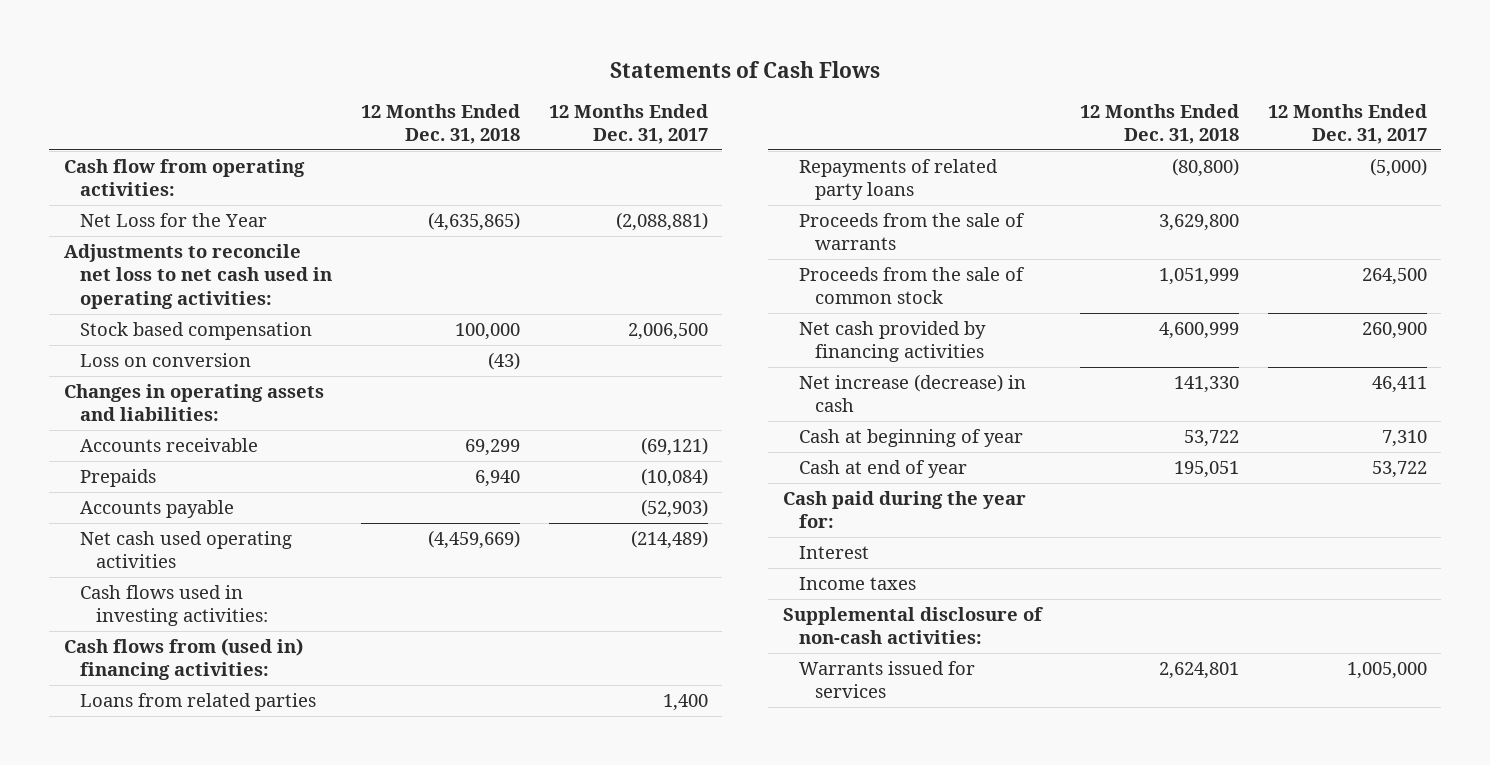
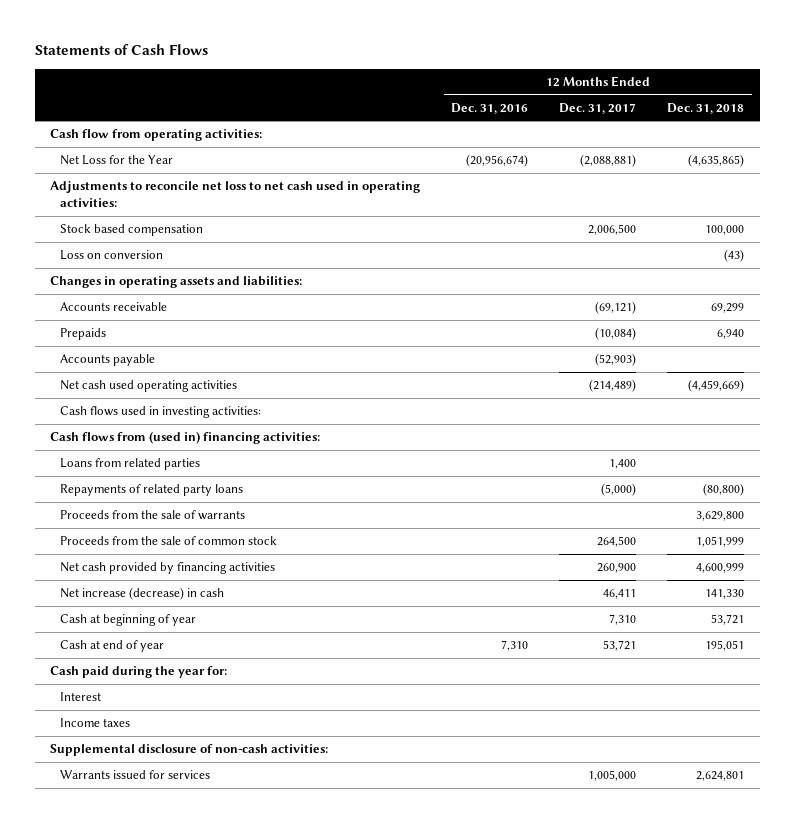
- | 12 Months Ended Dec. 31, 2018 | 12 Months Ended Dec. 31, 2017
+ | 12 Months Ended Dec. 31, 2016 | 12 Months Ended Dec. 31, 2017 | 12 Months Ended Dec. 31, 2018
- Cash at beginning of year | 53,722 | 7,310
- Cash at end of year | 195,051 | 53,722
+ Cash at beginning of year | | 7,310 | 53,721
+ Cash at end of year | 7,310 | 53,721 | 195,051

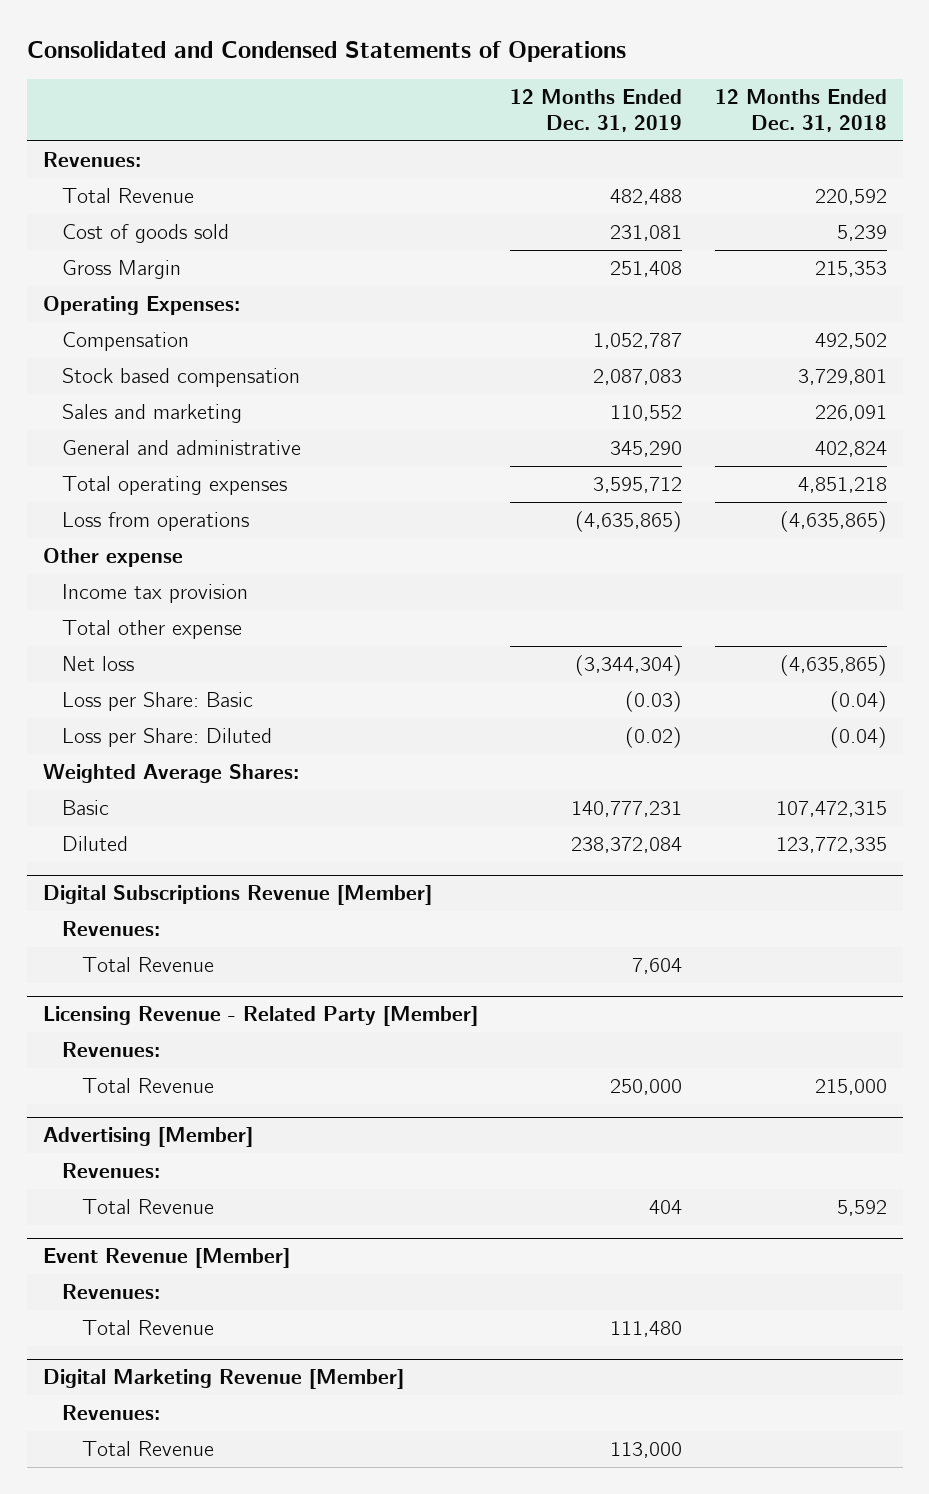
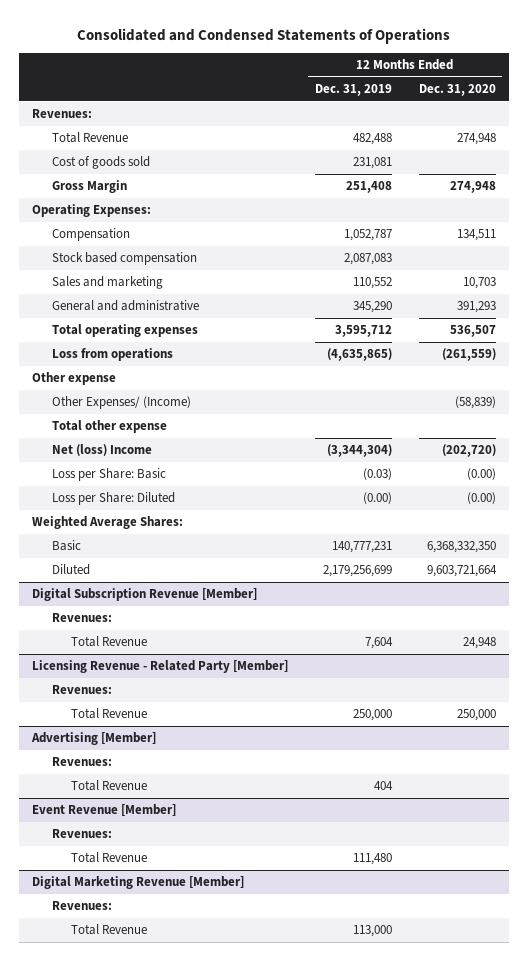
- | 12 Months Ended Dec. 31, 2019 | 12 Months Ended Dec. 31, 2018
+ | 12 Months Ended Dec. 31, 2019 | 12 Months Ended Dec. 31, 2020
- Income tax provision
+ Other Expenses/ (Income) | | (58,839)
- Net loss | (3,344,304) | (4,635,865)
+ Net (loss) Income | (3,344,304) | (202,720)
- Loss per Share: Diluted | (0.02) | (0.04)
+ Loss per Share: Diluted | (0.00) | (0.00)
- Diluted | 238,372,084 | 123,772,335
- Digital Subscriptions Revenue [Member]
+ Diluted | 2,179,256,699 | 9,603,721,664
+ Digital Subscription Revenue [Member]

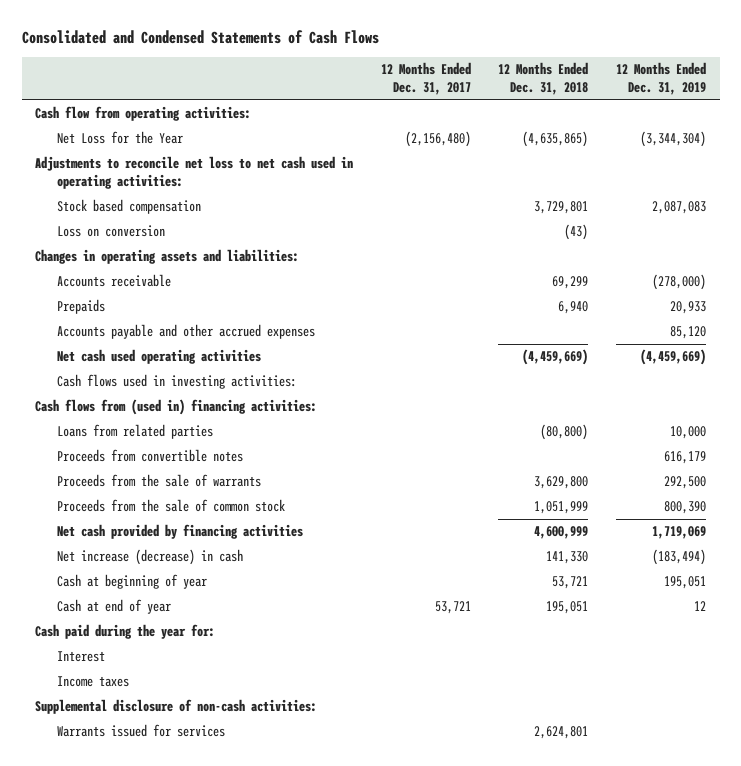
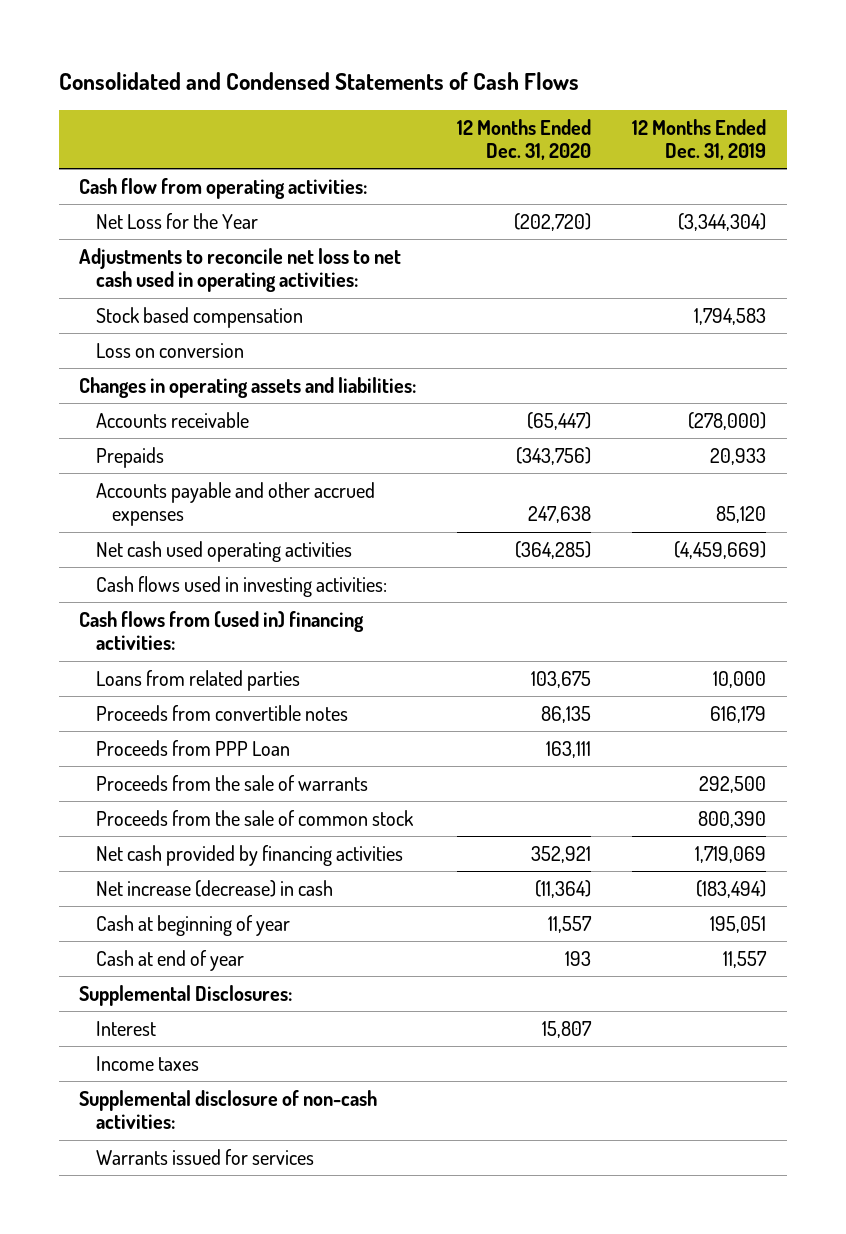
- | 12 Months Ended Dec. 31, 2017 | 12 Months Ended Dec. 31, 2018 | 12 Months Ended Dec. 31, 2019
+ | 12 Months Ended Dec. 31, 2020 | 12 Months Ended Dec. 31, 2019
- Stock based compensation | | 3,729,801 | 2,087,083
+ Stock based compensation | | 1,794,583
+ Proceeds from PPP Loan | 163,111 |
- Cash at end of year | 53,721 | 195,051 | 12
- Cash paid during the year for:
+ Cash at end of year | 193 | 11,557
+ Supplemental Disclosures:

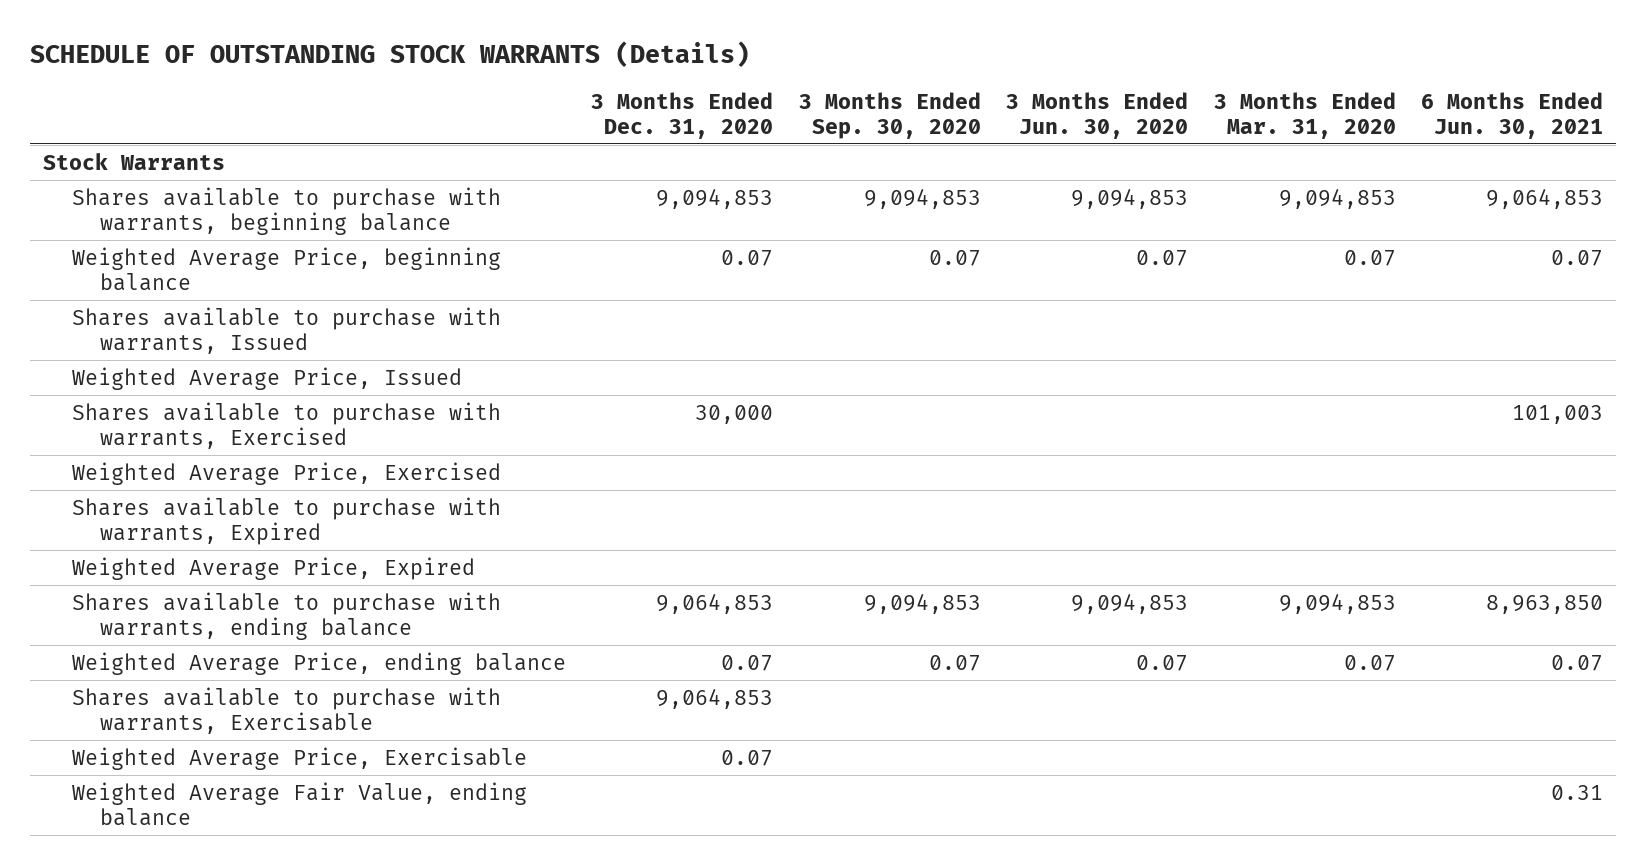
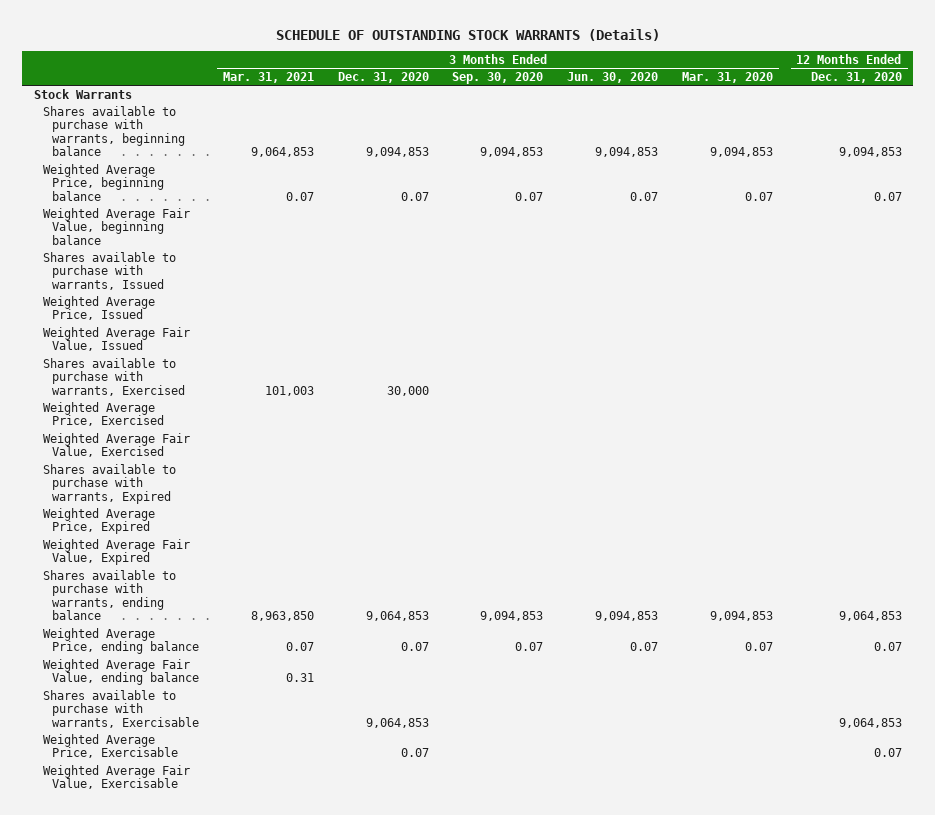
- | 3 Months Ended Dec. 31, 2020 | 3 Months Ended Sep. 30, 2020 | 3 Months Ended Jun. 30, 2020 | 3 Months Ended Mar. 31, 2020 | 6 Months Ended Jun. 30, 2021
+ | 3 Months Ended Mar. 31, 2021 | 3 Months Ended Dec. 31, 2020 | 3 Months Ended Sep. 30, 2020 | 3 Months Ended Jun. 30, 2020 | 3 Months Ended Mar. 31, 2020 | 12 Months Ended Dec. 31, 2020
+ Weighted Average Fair Value, beginning balance
+ Weighted Average Fair Value, Issued
+ Weighted Average Fair Value, Exercised
+ Weighted Average Fair Value, Expired
moved up: Weighted Average Fair Value, ending balance | 0.31 | | | | |
+ Weighted Average Fair Value, Exercisable

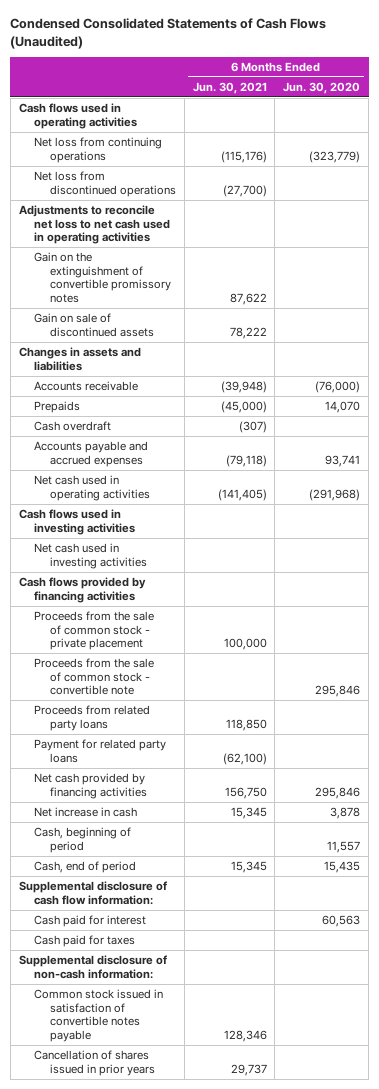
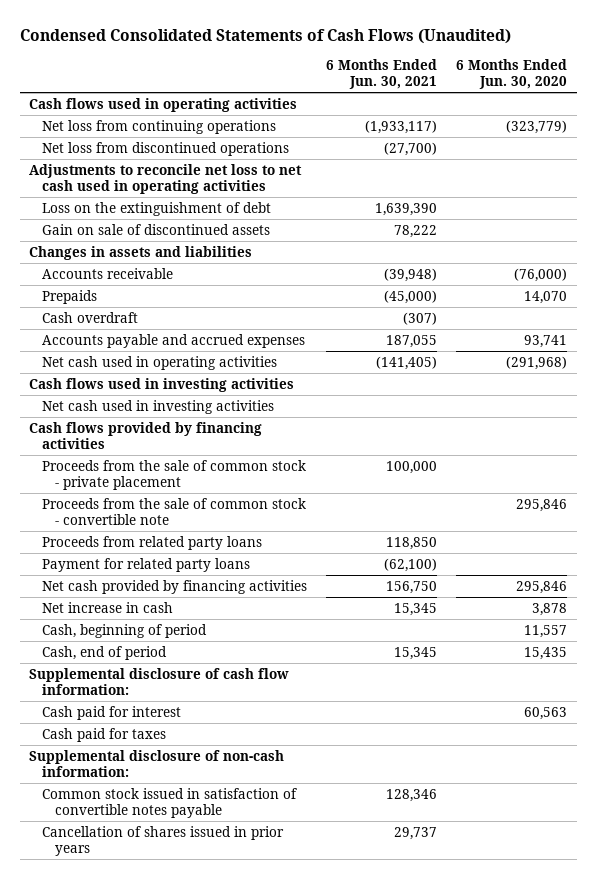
- Net loss from continuing operations | (115,176) | (323,779)
+ Net loss from continuing operations | (1,933,117) | (323,779)
- Gain on the extinguishment of convertible promissory notes | 87,622 |
+ Loss on the extinguishment of debt | 1,639,390 |
- Accounts payable and accrued expenses | (79,118) | 93,741
+ Accounts payable and accrued expenses | 187,055 | 93,741

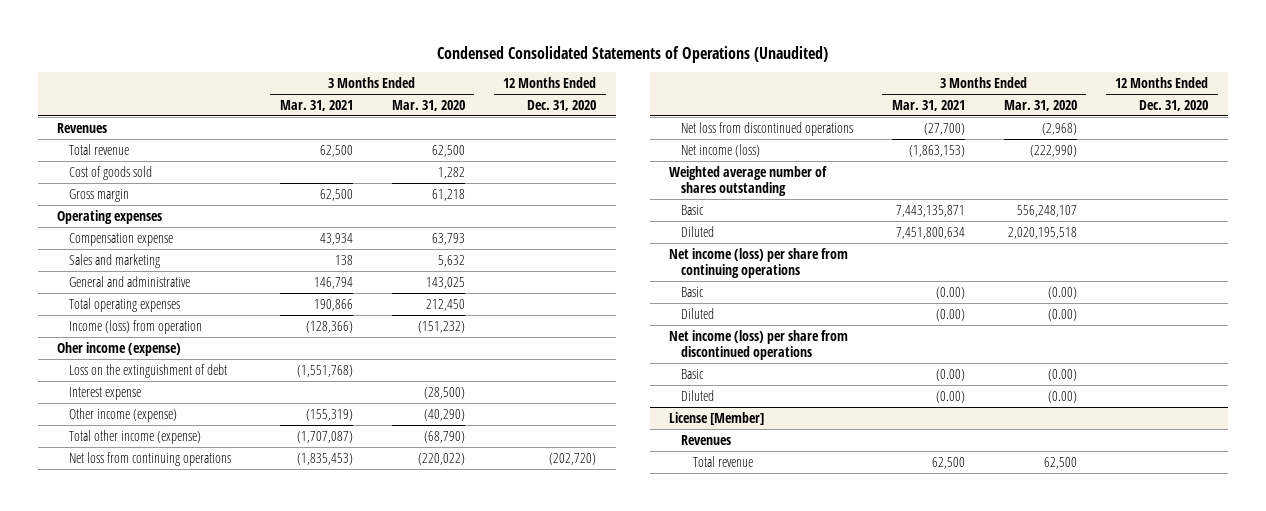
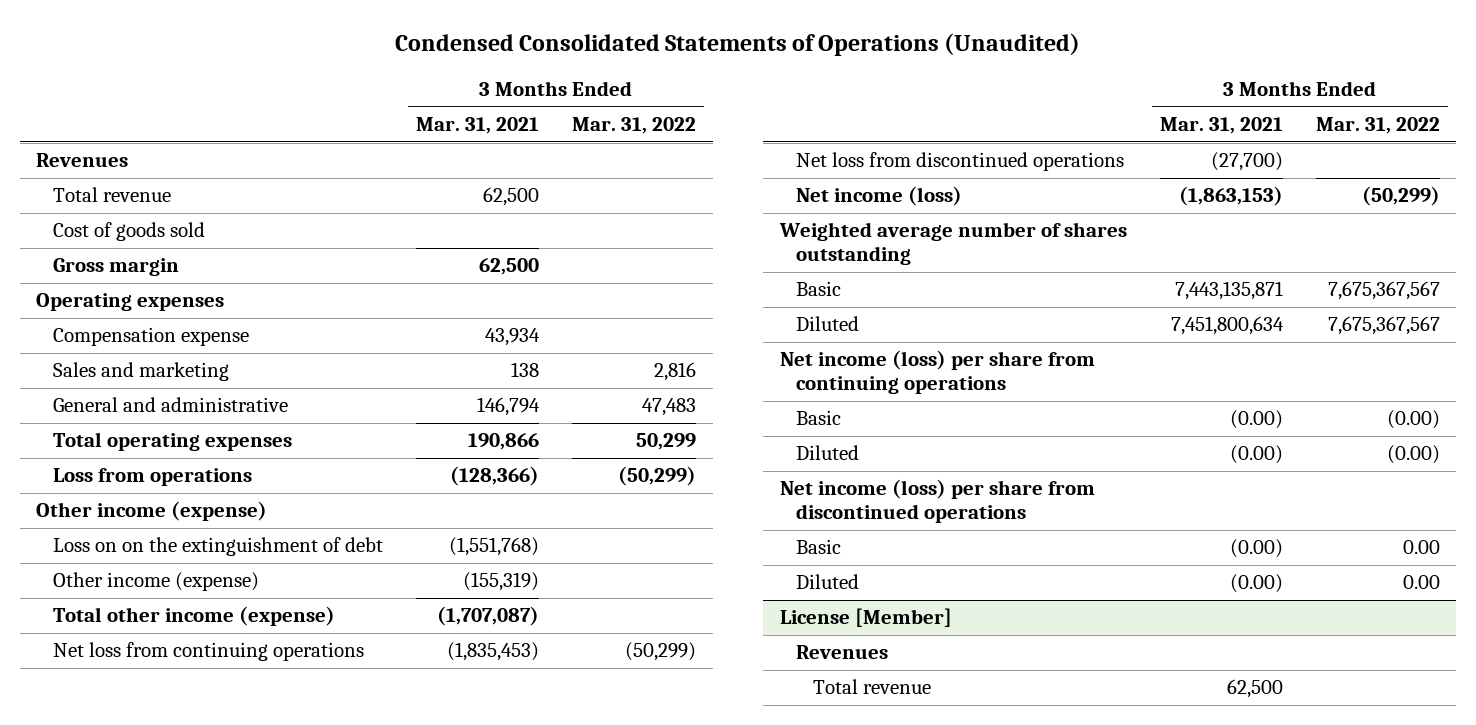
- | 3 Months Ended Mar. 31, 2021 | 3 Months Ended Mar. 31, 2020 | 12 Months Ended Dec. 31, 2020
+ | 3 Months Ended Mar. 31, 2021 | 3 Months Ended Mar. 31, 2022
- Income (loss) from operation | (128,366) | (151,232) |
- Oher income (expense)
- Loss on the extinguishment of debt | (1,551,768) | |
- Interest expense | | (28,500) |
+ Loss from operations | (128,366) | (50,299)
+ Other income (expense)
+ Loss on on the extinguishment of debt | (1,551,768) |

